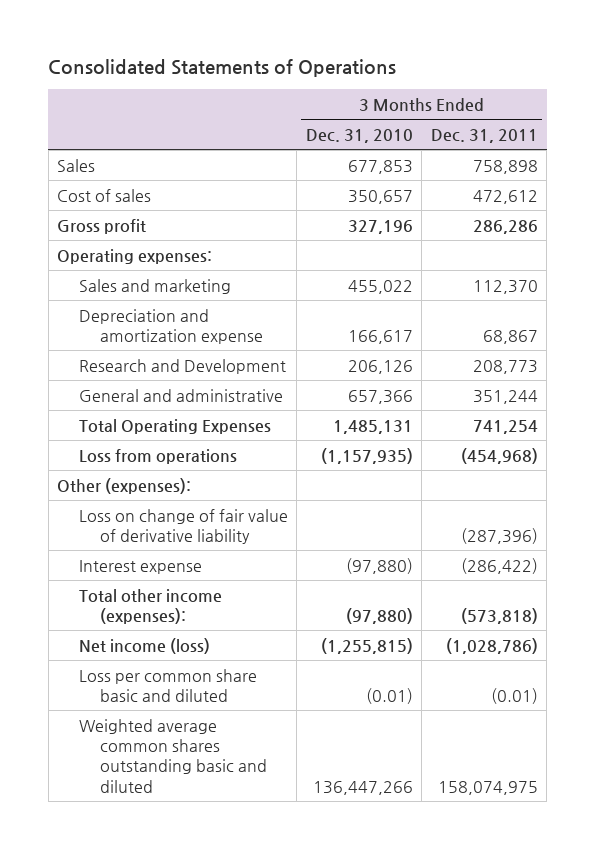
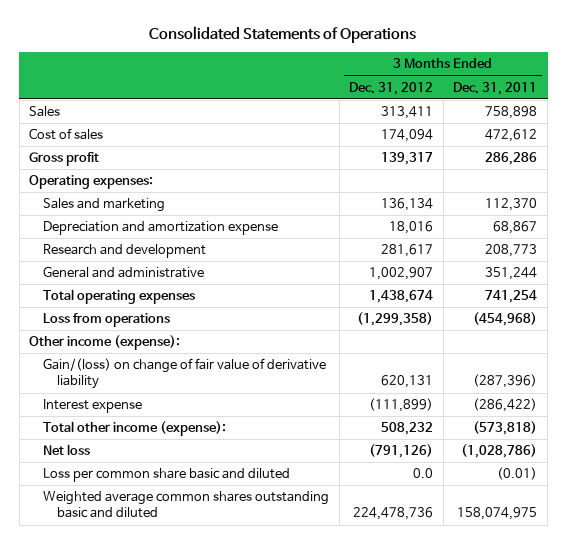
- | 3 Months Ended Dec. 31, 2010 | 3 Months Ended Dec. 31, 2011
+ | 3 Months Ended Dec. 31, 2012 | 3 Months Ended Dec. 31, 2011
- Research and Development | 206,126 | 208,773
+ Research and development | 281,617 | 208,773
- Total Operating Expenses | 1,485,131 | 741,254
+ Total operating expenses | 1,438,674 | 741,254
- Other (expenses):
- Loss on change of fair value of derivative liability | | (287,396)
+ Other income (expense):
+ Gain/(loss) on change of fair value of derivative liability | 620,131 | (287,396)
- Total other income (expenses): | (97,880) | (573,818)
- Net income (loss) | (1,255,815) | (1,028,786)
+ Total other income (expense): | 508,232 | (573,818)
+ Net loss | (791,126) | (1,028,786)

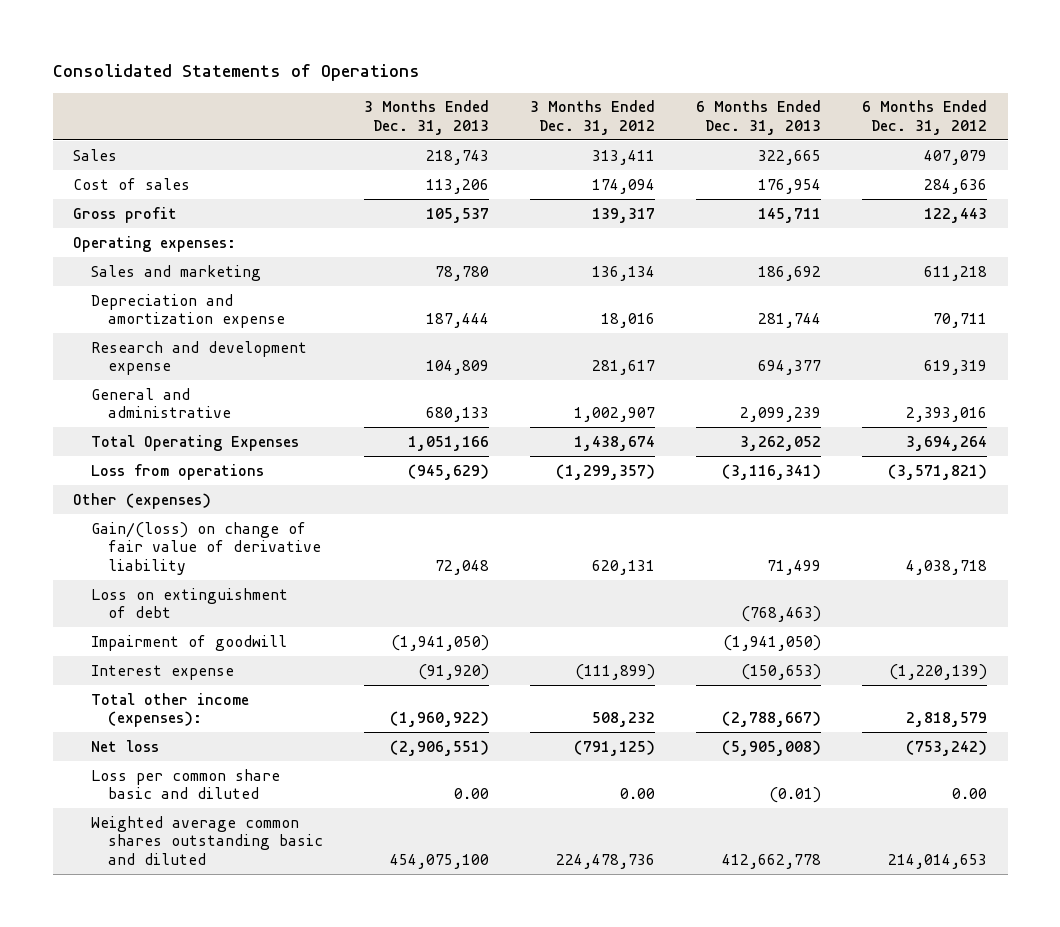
- | 3 Months Ended Dec. 31, 2012 | 3 Months Ended Dec. 31, 2011
+ | 3 Months Ended Dec. 31, 2013 | 3 Months Ended Dec. 31, 2012 | 6 Months Ended Dec. 31, 2013 | 6 Months Ended Dec. 31, 2012
- Research and development | 281,617 | 208,773
+ Research and development expense | 104,809 | 281,617 | 694,377 | 619,319
- Total operating expenses | 1,438,674 | 741,254
- Loss from operations | (1,299,358) | (454,968)
- Other income (expense):
+ Total Operating Expenses | 1,051,166 | 1,438,674 | 3,262,052 | 3,694,264
+ Loss from operations | (945,629) | (1,299,357) | (3,116,341) | (3,571,821)
+ Other (expenses)
+ Loss on extinguishment of debt | | | (768,463) |
+ Impairment of goodwill | (1,941,050) | | (1,941,050) |
- Total other income (expense): | 508,232 | (573,818)
- Net loss | (791,126) | (1,028,786)
- Loss per common share basic and diluted | 0.0 | (0.01)
+ Total other income (expenses): | (1,960,922) | 508,232 | (2,788,667) | 2,818,579
+ Net loss | (2,906,551) | (791,125) | (5,905,008) | (753,242)
+ Loss per common share basic and diluted | 0.00 | 0.00 | (0.01) | 0.00

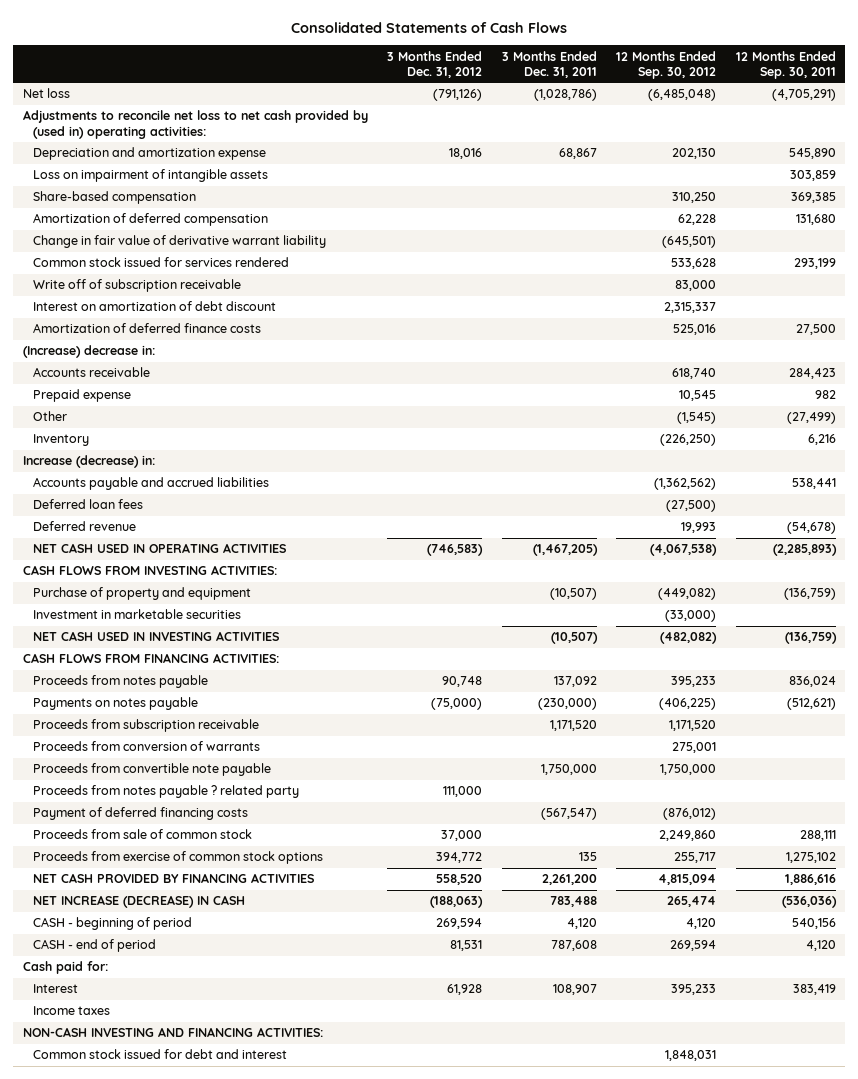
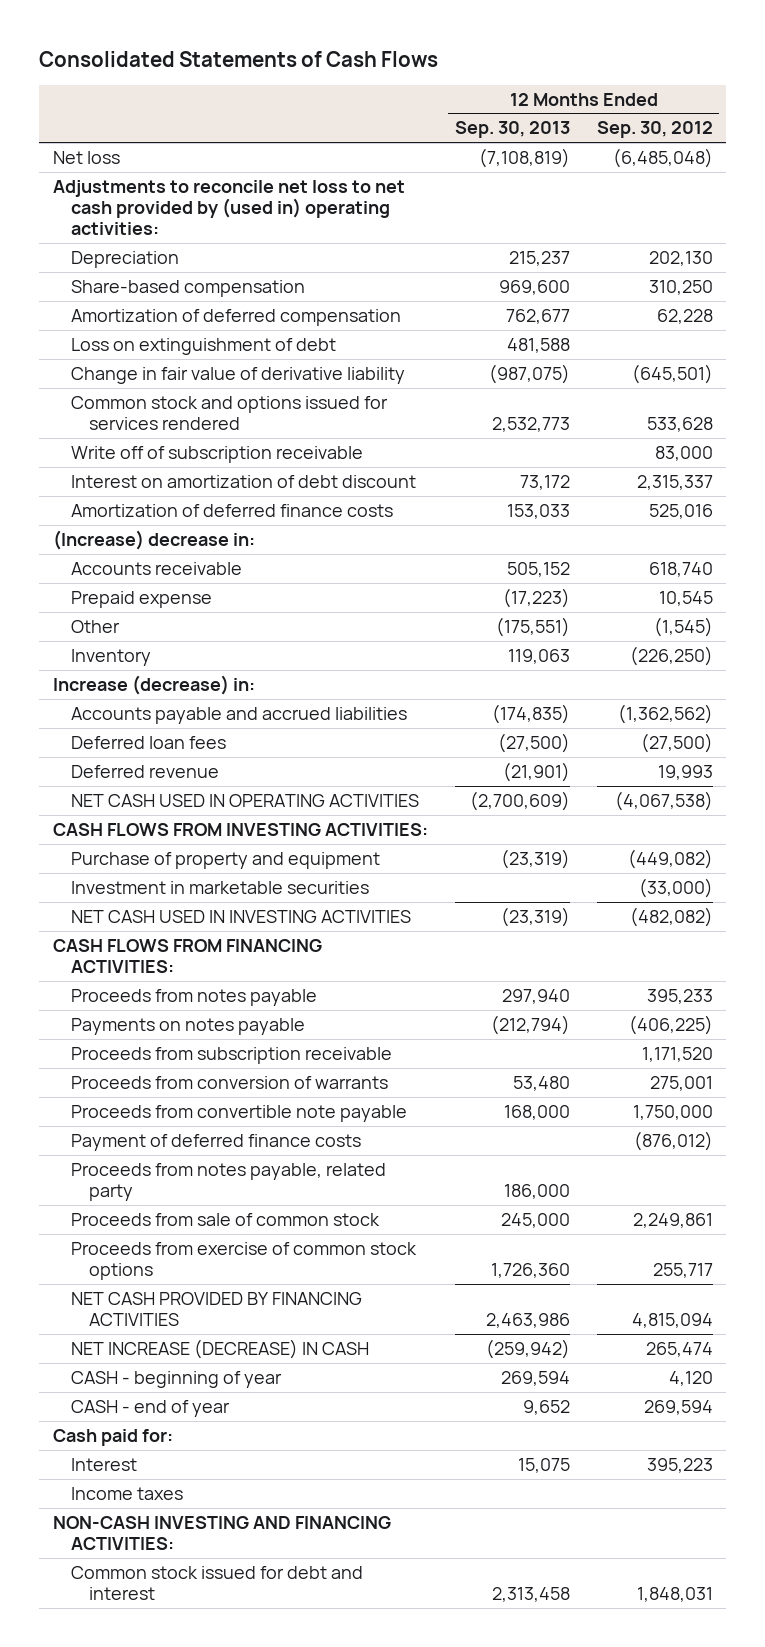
- | 3 Months Ended Dec. 31, 2012 | 3 Months Ended Dec. 31, 2011 | 12 Months Ended Sep. 30, 2012 | 12 Months Ended Sep. 30, 2011
+ | 12 Months Ended Sep. 30, 2013 | 12 Months Ended Sep. 30, 2012
- Depreciation and amortization expense | 18,016 | 68,867 | 202,130 | 545,890
- Loss on impairment of intangible assets | | | | 303,859
+ Depreciation | 215,237 | 202,130
- Change in fair value of derivative warrant liability | | | (645,501) |
- Common stock issued for services rendered | | | 533,628 | 293,199
+ Loss on extinguishment of debt | 481,588 |
+ Change in fair value of derivative liability | (987,075) | (645,501)
+ Common stock and options issued for services rendered | 2,532,773 | 533,628
- Proceeds from notes payable ? related party | 111,000 | | |
- Payment of deferred financing costs | | (567,547) | (876,012) |
- Proceeds from sale of common stock | 37,000 | | 2,249,860 | 288,111
+ Payment of deferred finance costs | | (876,012)
+ Proceeds from notes payable, related party | 186,000 |
+ Proceeds from sale of common stock | 245,000 | 2,249,861
- CASH - beginning of period | 269,594 | 4,120 | 4,120 | 540,156
- CASH - end of period | 81,531 | 787,608 | 269,594 | 4,120
+ CASH - beginning of year | 269,594 | 4,120
+ CASH - end of year | 9,652 | 269,594
- Interest | 61,928 | 108,907 | 395,233 | 383,419
+ Interest | 15,075 | 395,223

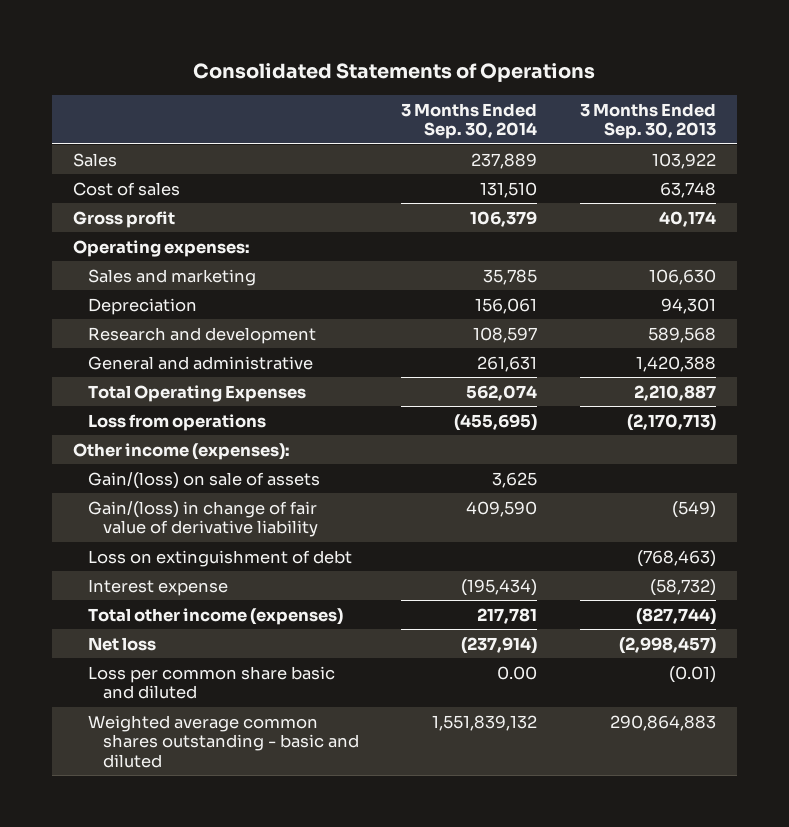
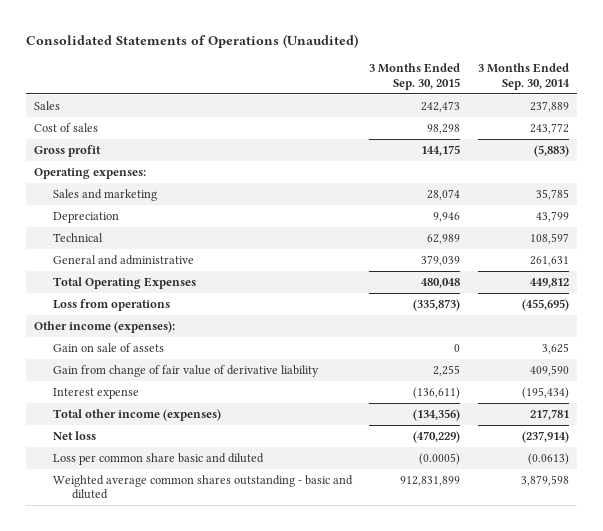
- Consolidated Statements of Operations
+ Consolidated Statements of Operations (Unaudited)
- | 3 Months Ended Sep. 30, 2014 | 3 Months Ended Sep. 30, 2013
+ | 3 Months Ended Sep. 30, 2015 | 3 Months Ended Sep. 30, 2014
- Cost of sales | 131,510 | 63,748
- Gross profit | 106,379 | 40,174
+ Cost of sales | 98,298 | 243,772
+ Gross profit | 144,175 | (5,883)
- Depreciation | 156,061 | 94,301
- Research and development | 108,597 | 589,568
+ Depreciation | 9,946 | 43,799
+ Technical | 62,989 | 108,597
- Total Operating Expenses | 562,074 | 2,210,887
+ Total Operating Expenses | 480,048 | 449,812
- Gain/(loss) on sale of assets | 3,625 |
- Gain/(loss) in change of fair value of derivative liability | 409,590 | (549)
- Loss on extinguishment of debt | | (768,463)
+ Gain on sale of assets | 0 | 3,625
+ Gain from change of fair value of derivative liability | 2,255 | 409,590
- Loss per common share basic and diluted | 0.00 | (0.01)
- Weighted average common shares outstanding - basic and diluted | 1,551,839,132 | 290,864,883
+ Loss per common share basic and diluted | (0.0005) | (0.0613)
+ Weighted average common shares outstanding - basic and diluted | 912,831,899 | 3,879,598

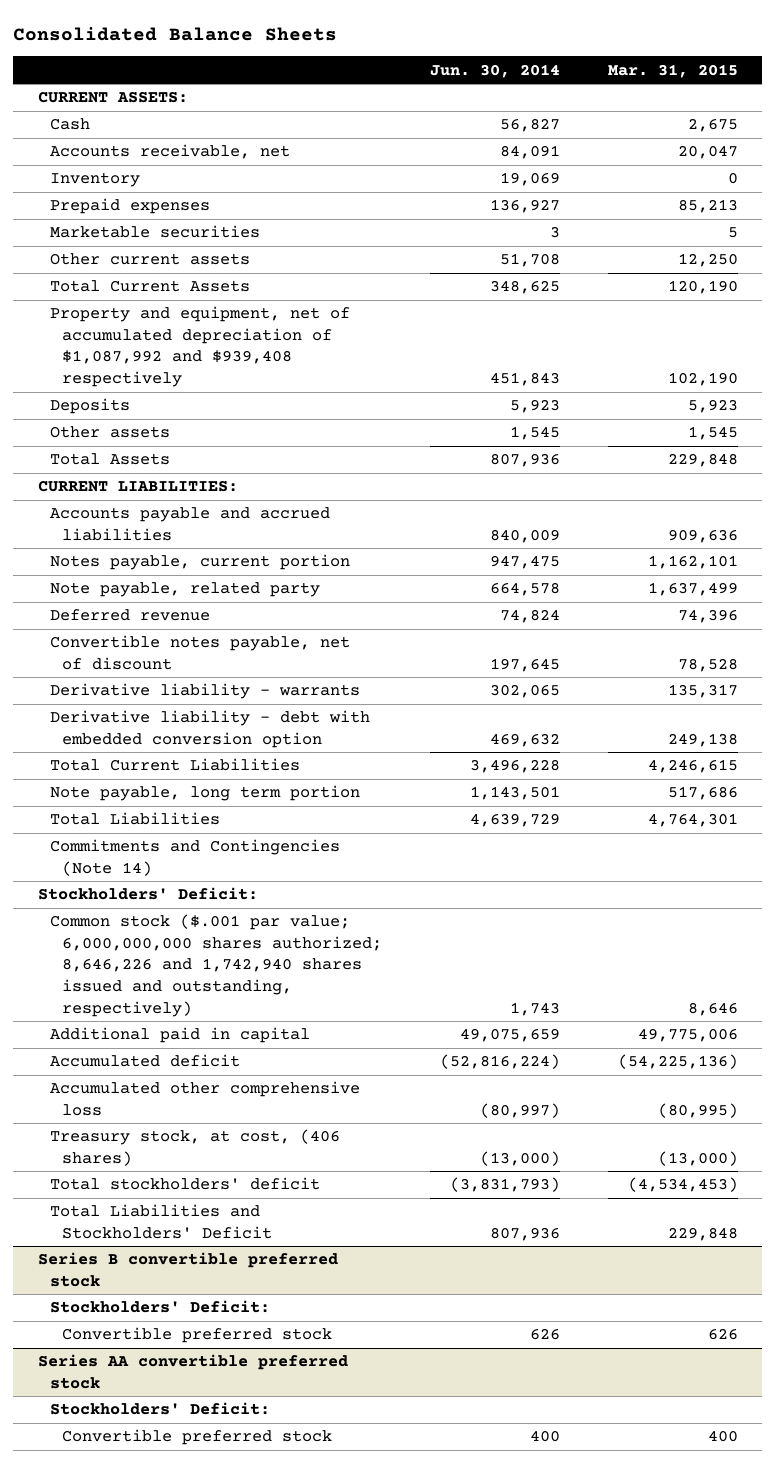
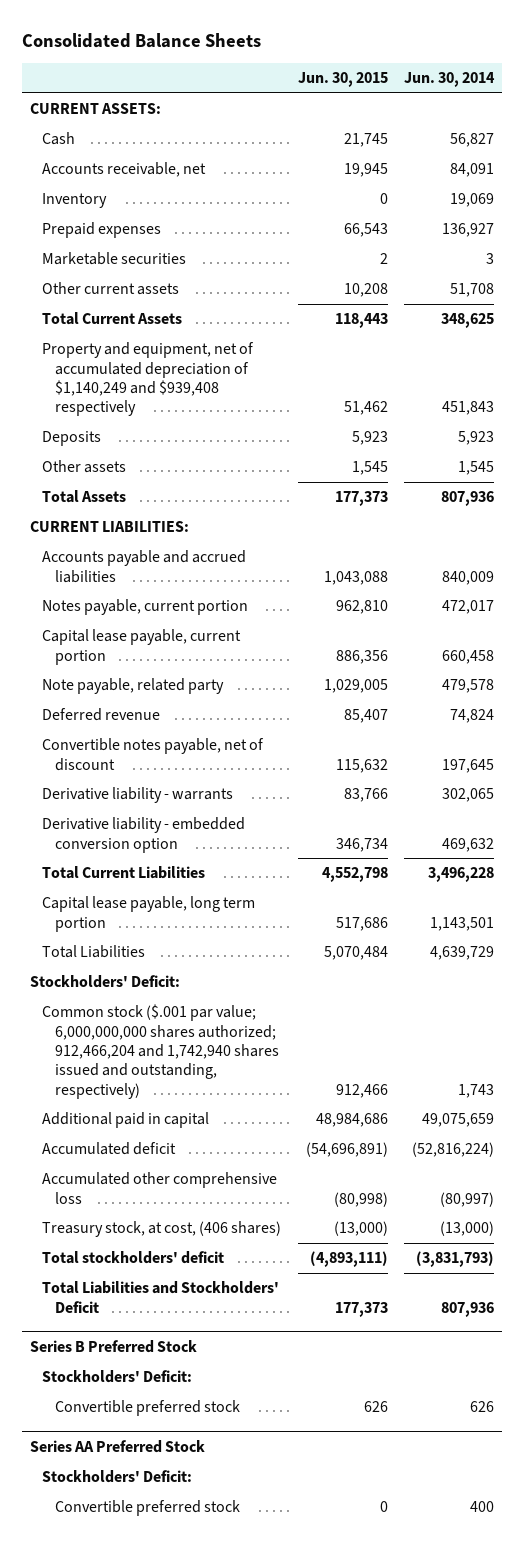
- | Jun. 30, 2014 | Mar. 31, 2015
+ | Jun. 30, 2015 | Jun. 30, 2014
- Property and equipment, net of accumulated depreciation of $1,087,992 and $939,408 respectively | 451,843 | 102,190
+ Property and equipment, net of accumulated depreciation of $1,140,249 and $939,408 respectively | 51,462 | 451,843
- Notes payable, current portion | 947,475 | 1,162,101
- Note payable, related party | 664,578 | 1,637,499
+ Notes payable, current portion | 962,810 | 472,017
+ Capital lease payable, current portion | 886,356 | 660,458
+ Note payable, related party | 1,029,005 | 479,578
- Derivative liability - debt with embedded conversion option | 469,632 | 249,138
+ Derivative liability - embedded conversion option | 346,734 | 469,632
- Note payable, long term portion | 1,143,501 | 517,686
+ Capital lease payable, long term portion | 517,686 | 1,143,501
- Commitments and Contingencies (Note 14)
- Common stock ($.001 par value; 6,000,000,000 shares authorized; 8,646,226 and 1,742,940 shares issued and outstanding, respectively) | 1,743 | 8,646
+ Common stock ($.001 par value; 6,000,000,000 shares authorized; 912,466,204 and 1,742,940 shares issued and outstanding, respectively) | 912,466 | 1,743
- Series B convertible preferred stock
+ Series B Preferred Stock
- Series AA convertible preferred stock
+ Series AA Preferred Stock

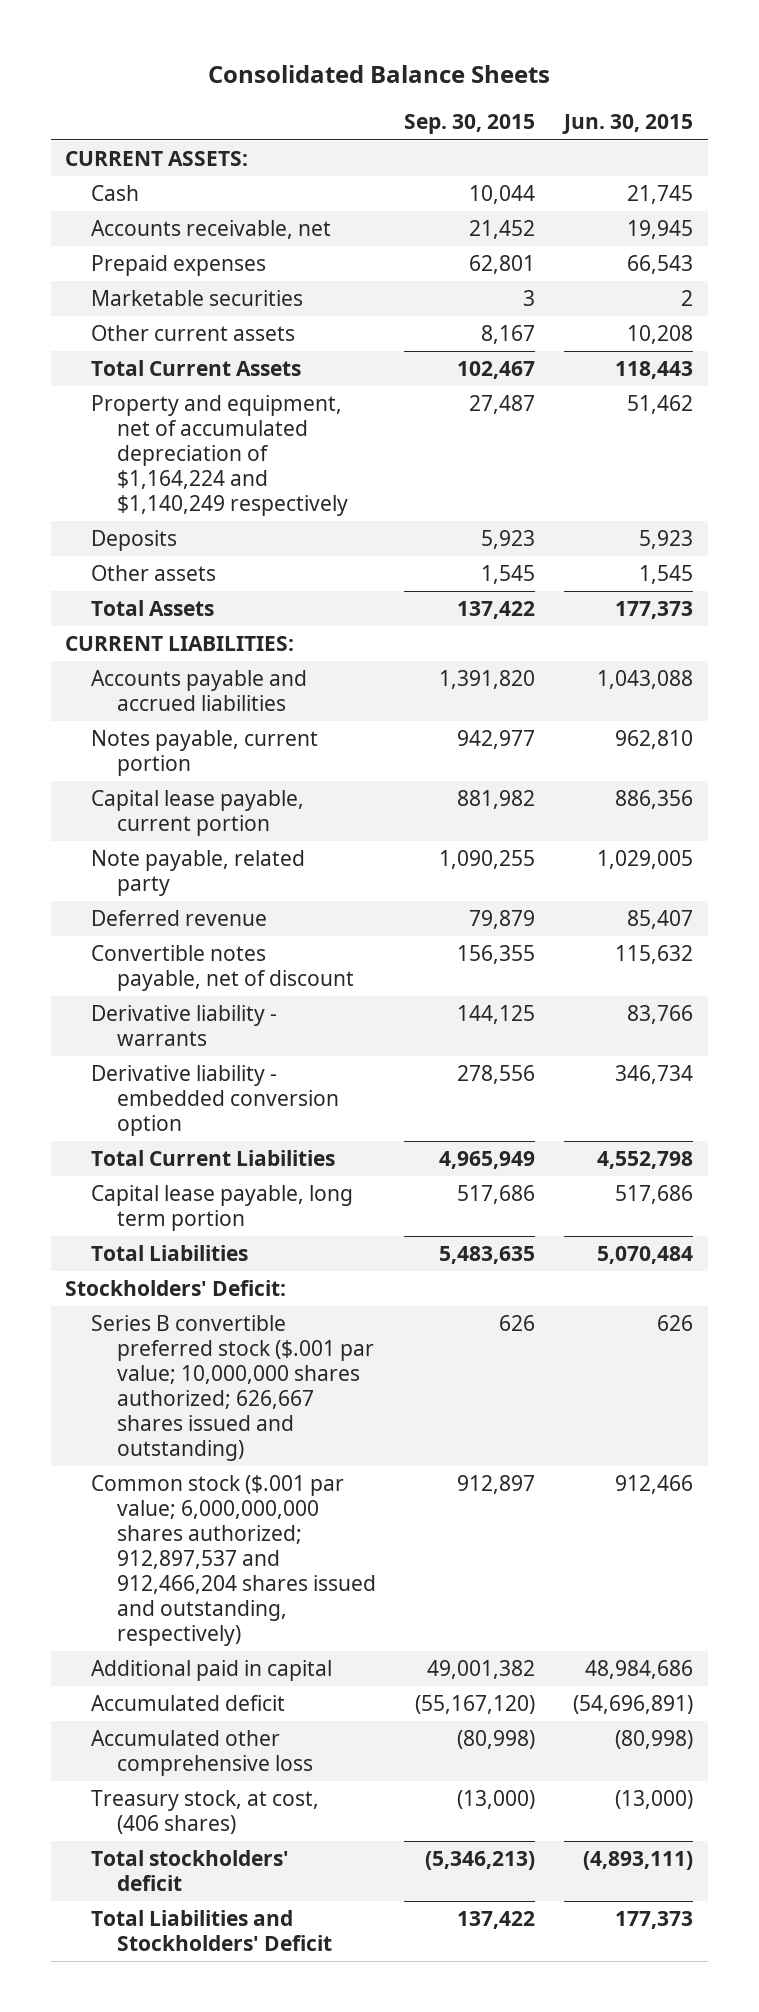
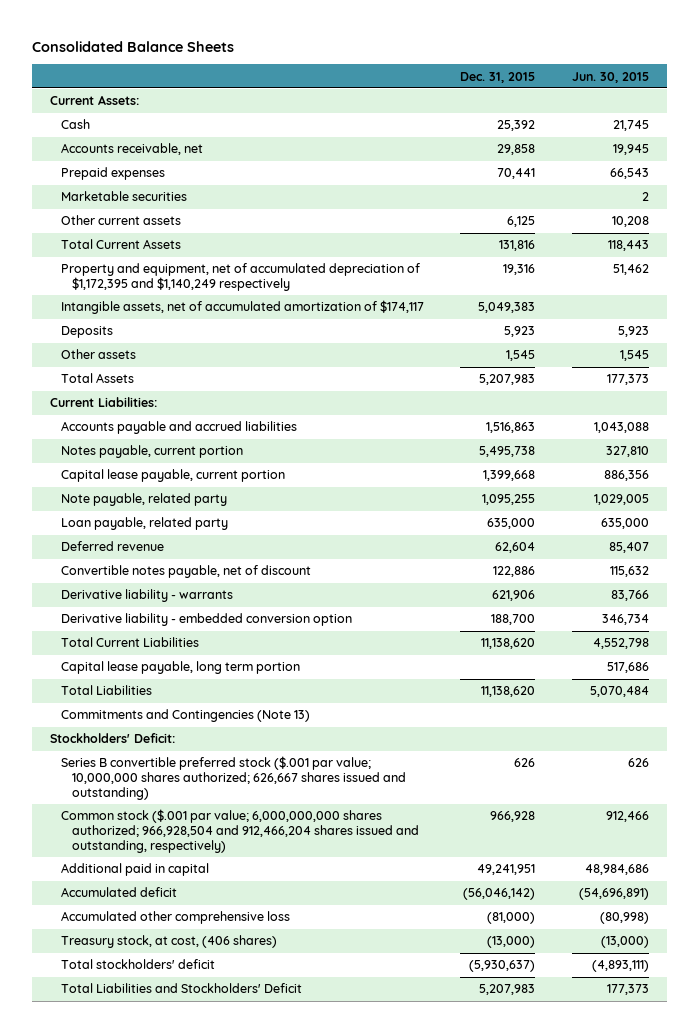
- | Sep. 30, 2015 | Jun. 30, 2015
+ | Dec. 31, 2015 | Jun. 30, 2015
- CURRENT ASSETS:
+ Current Assets:
- Property and equipment, net of accumulated depreciation of $1,164,224 and $1,140,249 respectively | 27,487 | 51,462
+ Property and equipment, net of accumulated depreciation of $1,172,395 and $1,140,249 respectively | 19,316 | 51,462
+ Intangible assets, net of accumulated amortization of $174,117 | 5,049,383 |
- CURRENT LIABILITIES:
+ Current Liabilities:
- Notes payable, current portion | 942,977 | 962,810
+ Notes payable, current portion | 5,495,738 | 327,810
+ Loan payable, related party | 635,000 | 635,000
+ Commitments and Contingencies (Note 13)
- Common stock ($.001 par value; 6,000,000,000 shares authorized; 912,897,537 and 912,466,204 shares issued and outstanding, respectively) | 912,897 | 912,466
+ Common stock ($.001 par value; 6,000,000,000 shares authorized; 966,928,504 and 912,466,204 shares issued and outstanding, respectively) | 966,928 | 912,466

